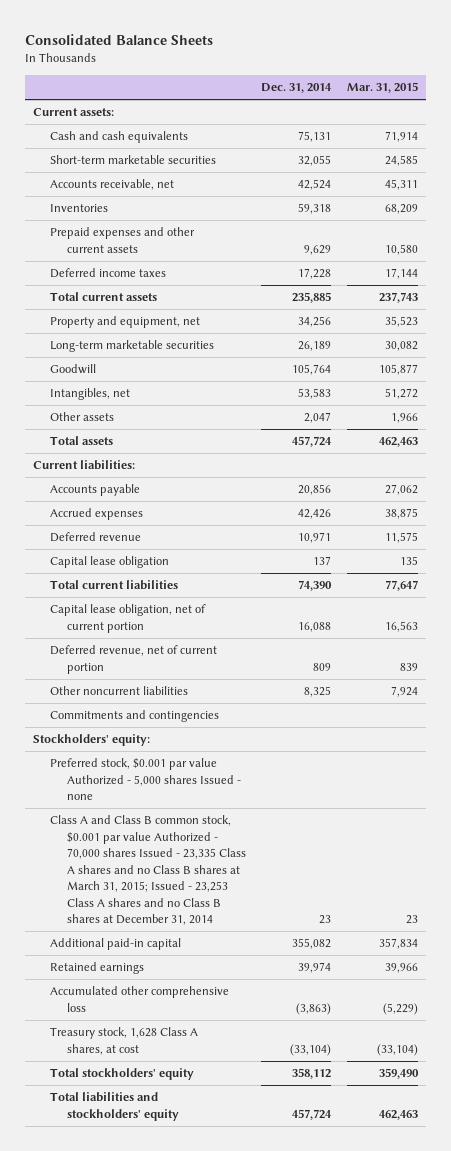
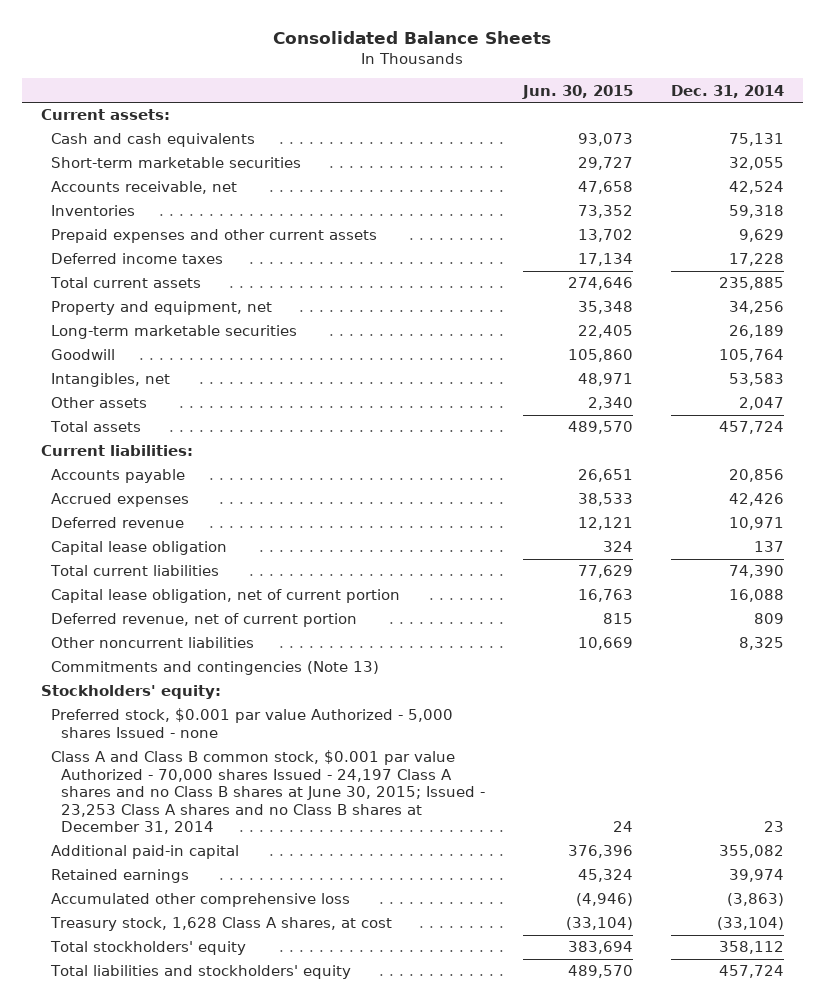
- | Dec. 31, 2014 | Mar. 31, 2015
+ | Jun. 30, 2015 | Dec. 31, 2014
- Commitments and contingencies
+ Commitments and contingencies (Note 13)
- Class A and Class B common stock, $0.001 par value Authorized - 70,000 shares Issued - 23,335 Class A shares and no Class B shares at March 31, 2015; Issued - 23,253 Class A shares and no Class B shares at December 31, 2014 | 23 | 23
+ Class A and Class B common stock, $0.001 par value Authorized - 70,000 shares Issued - 24,197 Class A shares and no Class B shares at June 30, 2015; Issued - 23,253 Class A shares and no Class B shares at December 31, 2014 | 24 | 23

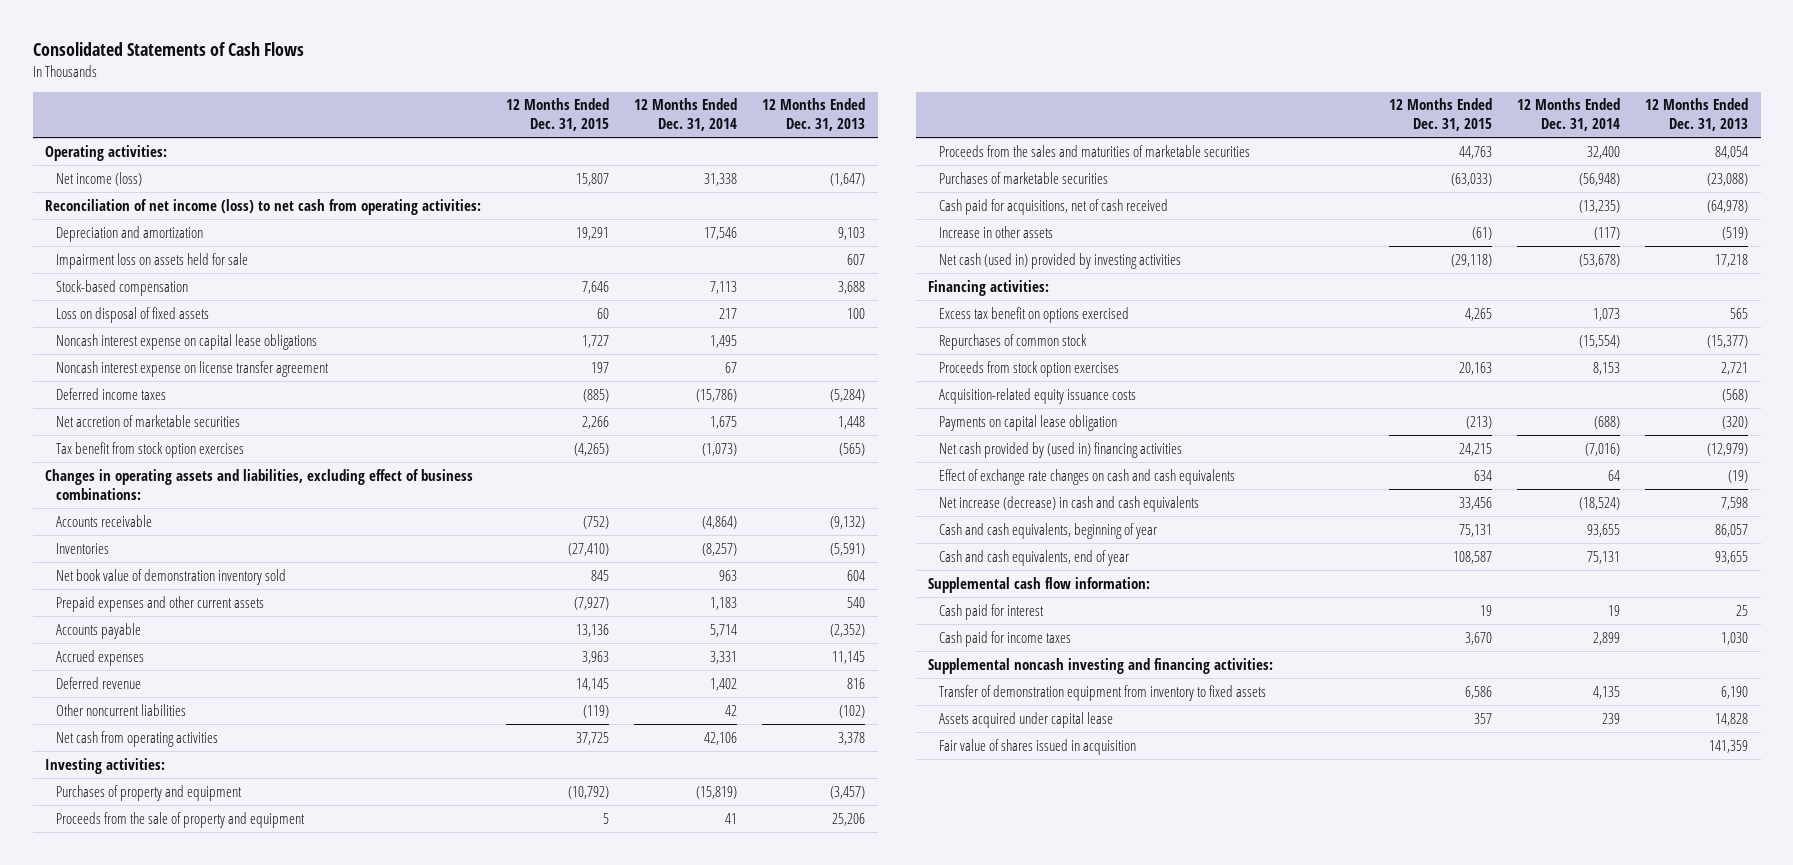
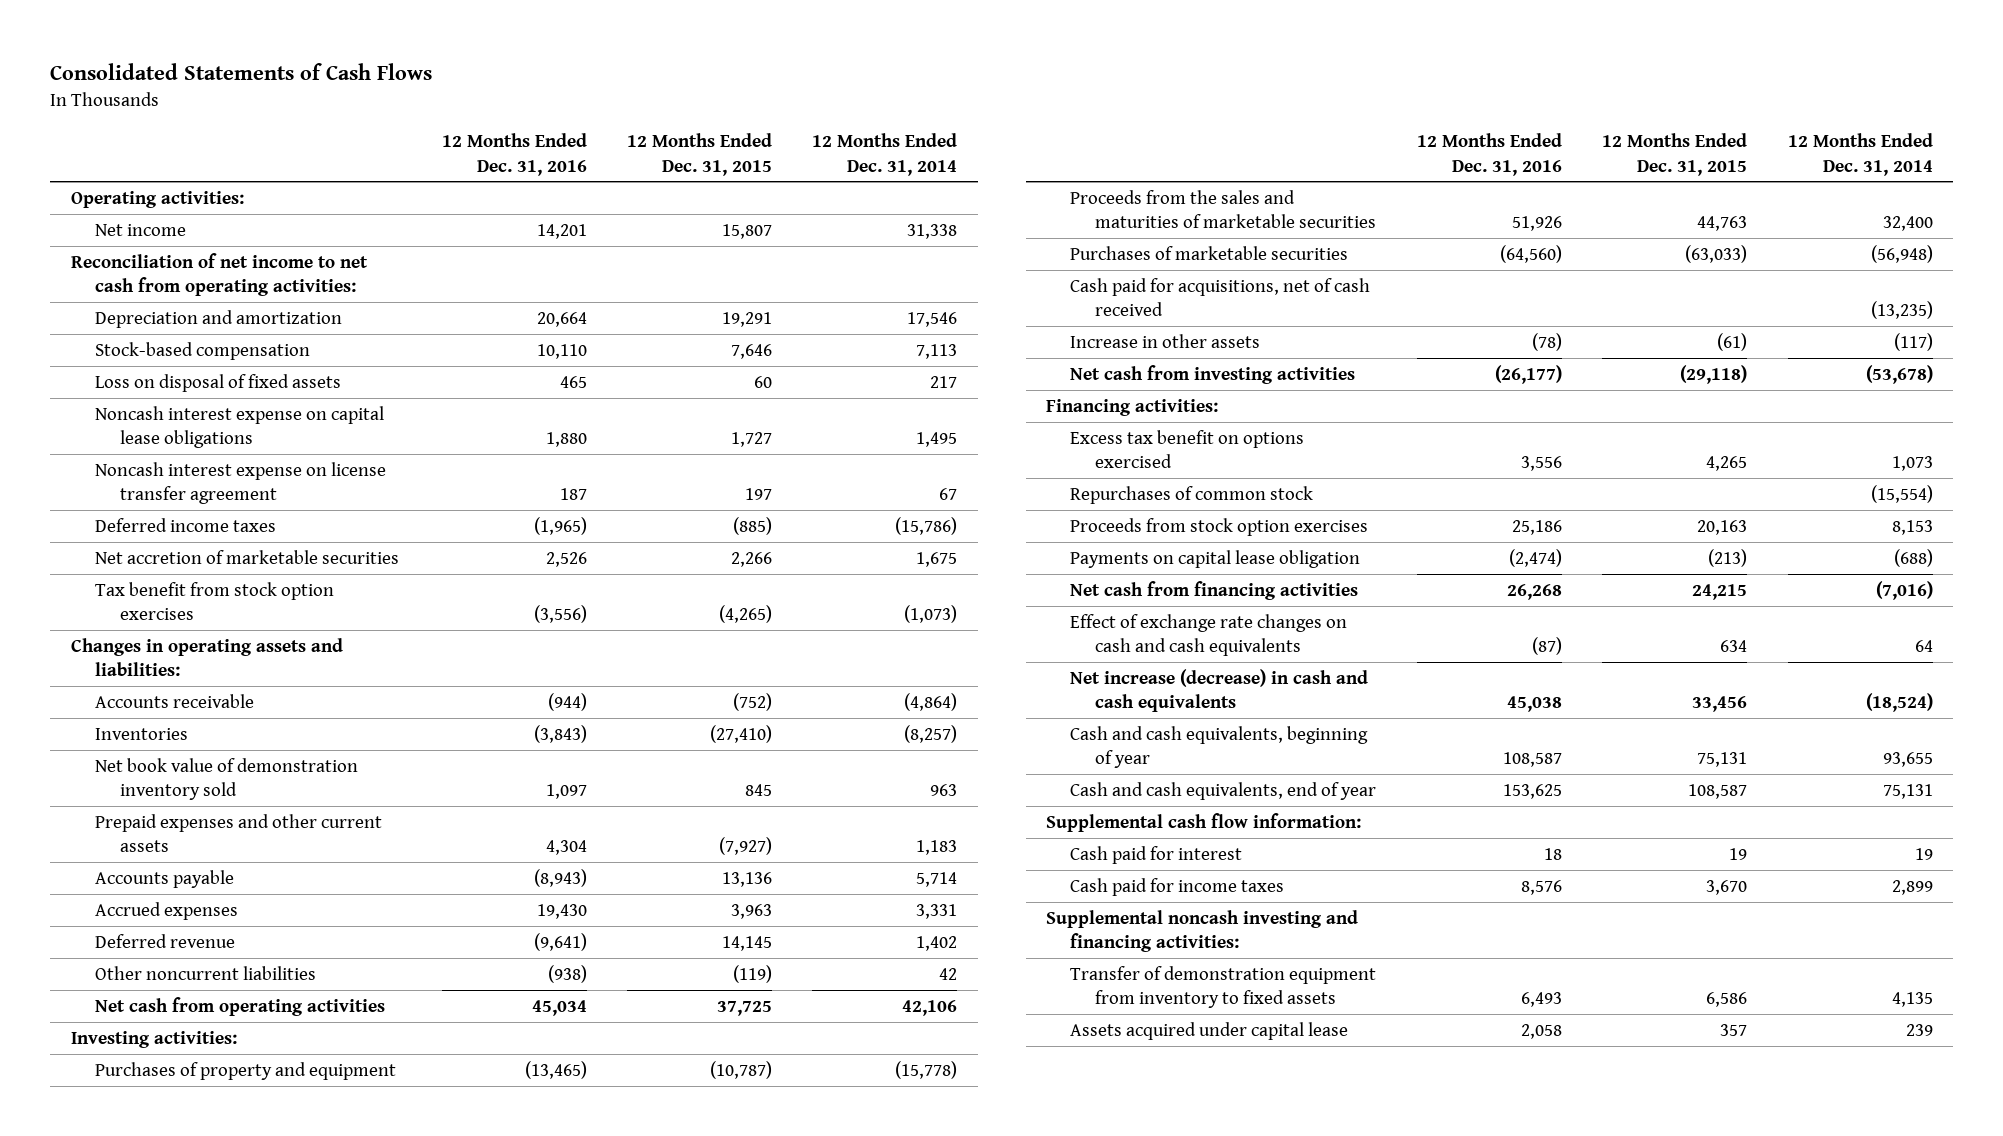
- | 12 Months Ended Dec. 31, 2015 | 12 Months Ended Dec. 31, 2014 | 12 Months Ended Dec. 31, 2013
+ | 12 Months Ended Dec. 31, 2016 | 12 Months Ended Dec. 31, 2015 | 12 Months Ended Dec. 31, 2014
- Net income (loss) | 15,807 | 31,338 | (1,647)
- Reconciliation of net income (loss) to net cash from operating activities:
+ Net income | 14,201 | 15,807 | 31,338
+ Reconciliation of net income to net cash from operating activities:
- Impairment loss on assets held for sale | | | 607
- Changes in operating assets and liabilities, excluding effect of business combinations:
+ Changes in operating assets and liabilities:
- Purchases of property and equipment | (10,792) | (15,819) | (3,457)
- Proceeds from the sale of property and equipment | 5 | 41 | 25,206
+ Purchases of property and equipment | (13,465) | (10,787) | (15,778)
- Net cash (used in) provided by investing activities | (29,118) | (53,678) | 17,218
+ Net cash from investing activities | (26,177) | (29,118) | (53,678)
- Acquisition-related equity issuance costs | | | (568)
- Net cash provided by (used in) financing activities | 24,215 | (7,016) | (12,979)
+ Net cash from financing activities | 26,268 | 24,215 | (7,016)
- Fair value of shares issued in acquisition | | | 141,359

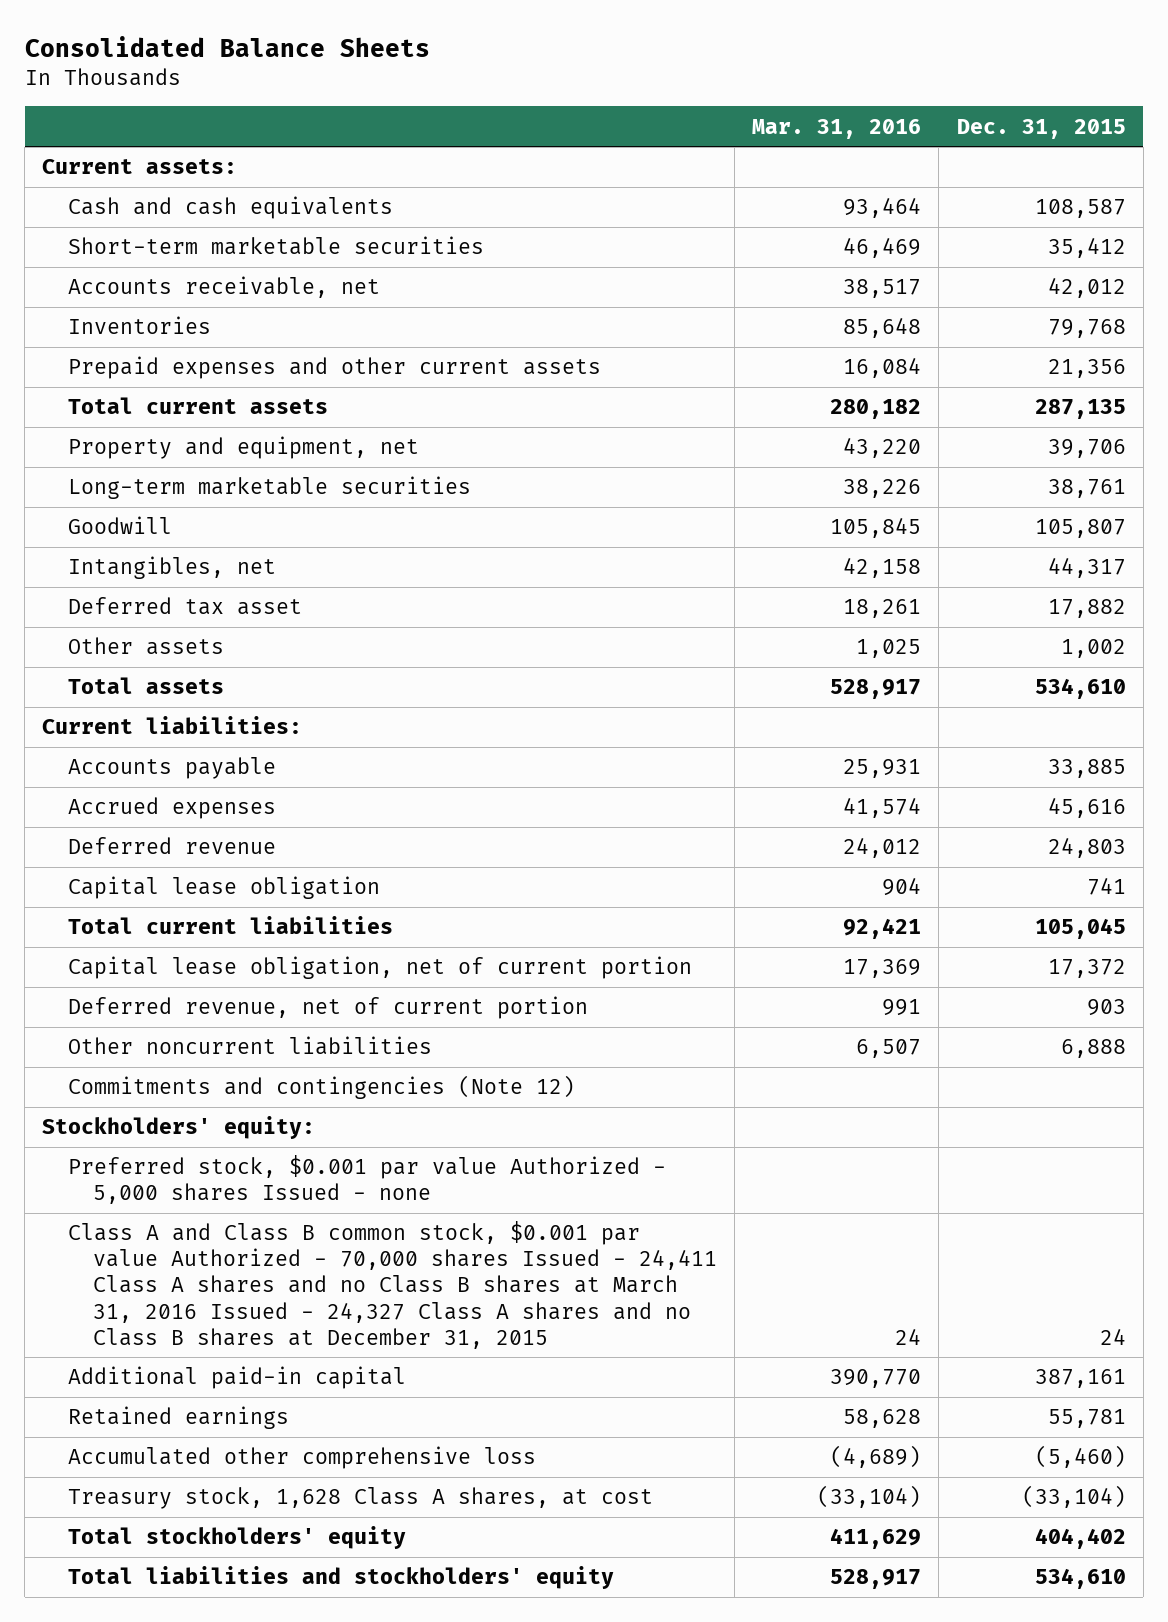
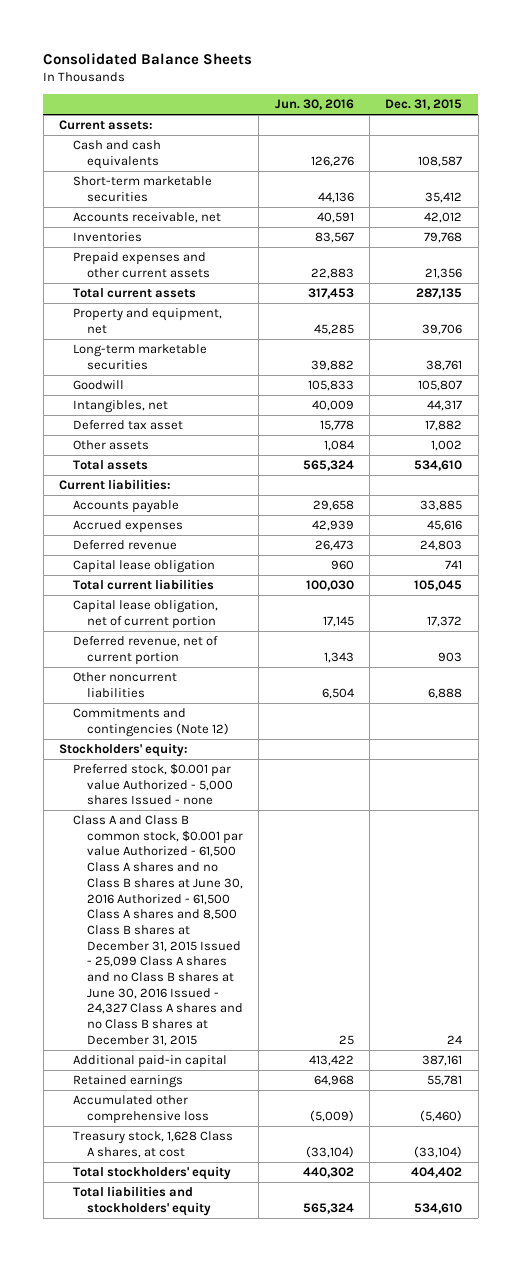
- | Mar. 31, 2016 | Dec. 31, 2015
+ | Jun. 30, 2016 | Dec. 31, 2015
- Class A and Class B common stock, $0.001 par value Authorized - 70,000 shares Issued - 24,411 Class A shares and no Class B shares at March 31, 2016 Issued - 24,327 Class A shares and no Class B shares at December 31, 2015 | 24 | 24
+ Class A and Class B common stock, $0.001 par value Authorized - 61,500 Class A shares and no Class B shares at June 30, 2016 Authorized - 61,500 Class A shares and 8,500 Class B shares at December 31, 2015 Issued - 25,099 Class A shares and no Class B shares at June 30, 2016 Issued - 24,327 Class A shares and no Class B shares at December 31, 2015 | 25 | 24

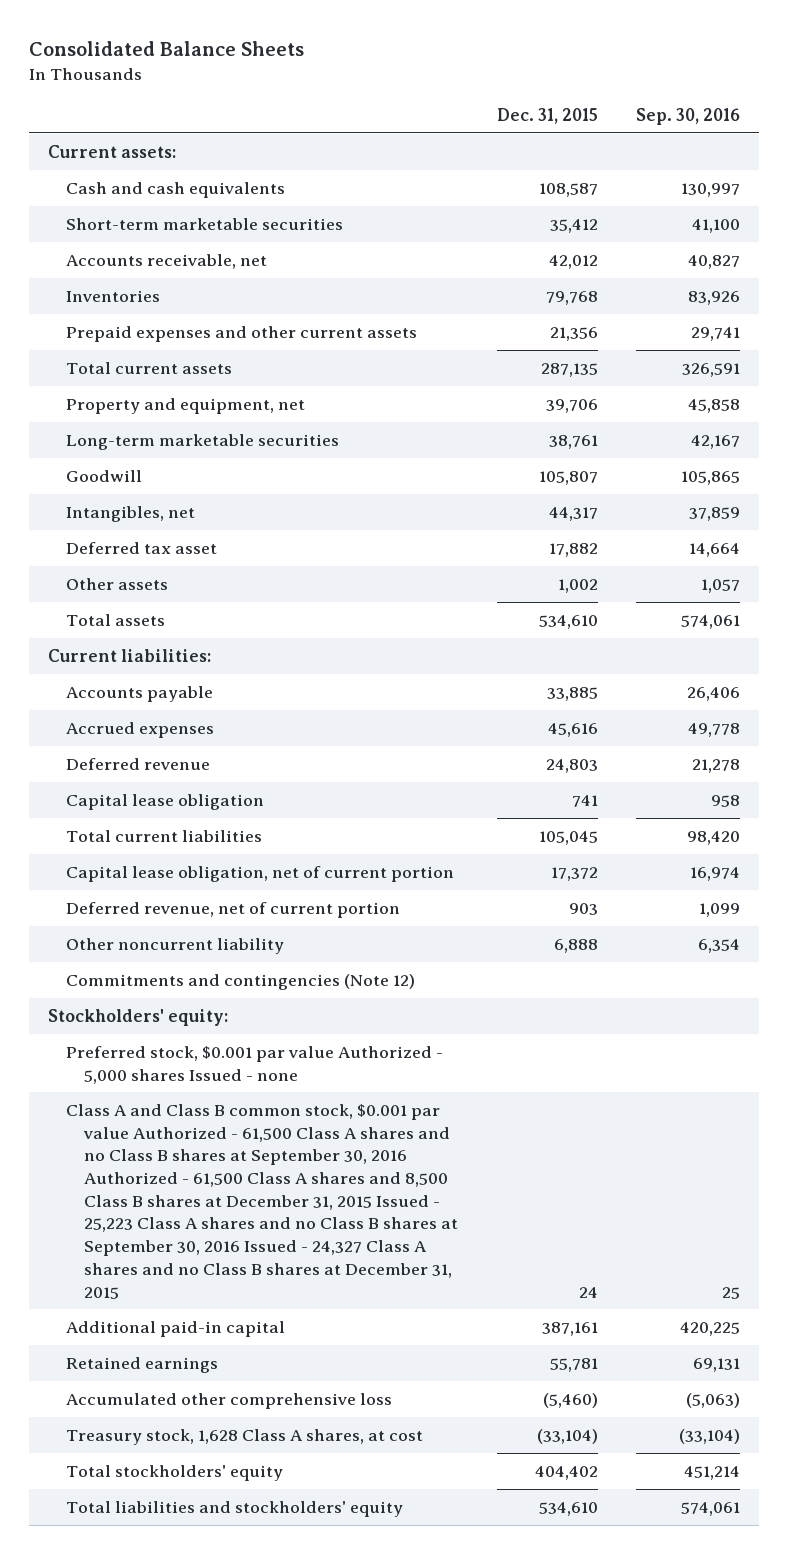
- | Jun. 30, 2016 | Dec. 31, 2015
+ | Dec. 31, 2015 | Sep. 30, 2016
- Other noncurrent liabilities | 6,504 | 6,888
+ Other noncurrent liability | 6,888 | 6,354
- Class A and Class B common stock, $0.001 par value Authorized - 61,500 Class A shares and no Class B shares at June 30, 2016 Authorized - 61,500 Class A shares and 8,500 Class B shares at December 31, 2015 Issued - 25,099 Class A shares and no Class B shares at June 30, 2016 Issued - 24,327 Class A shares and no Class B shares at December 31, 2015 | 25 | 24
+ Class A and Class B common stock, $0.001 par value Authorized - 61,500 Class A shares and no Class B shares at September 30, 2016 Authorized - 61,500 Class A shares and 8,500 Class B shares at December 31, 2015 Issued - 25,223 Class A shares and no Class B shares at September 30, 2016 Issued - 24,327 Class A shares and no Class B shares at December 31, 2015 | 24 | 25

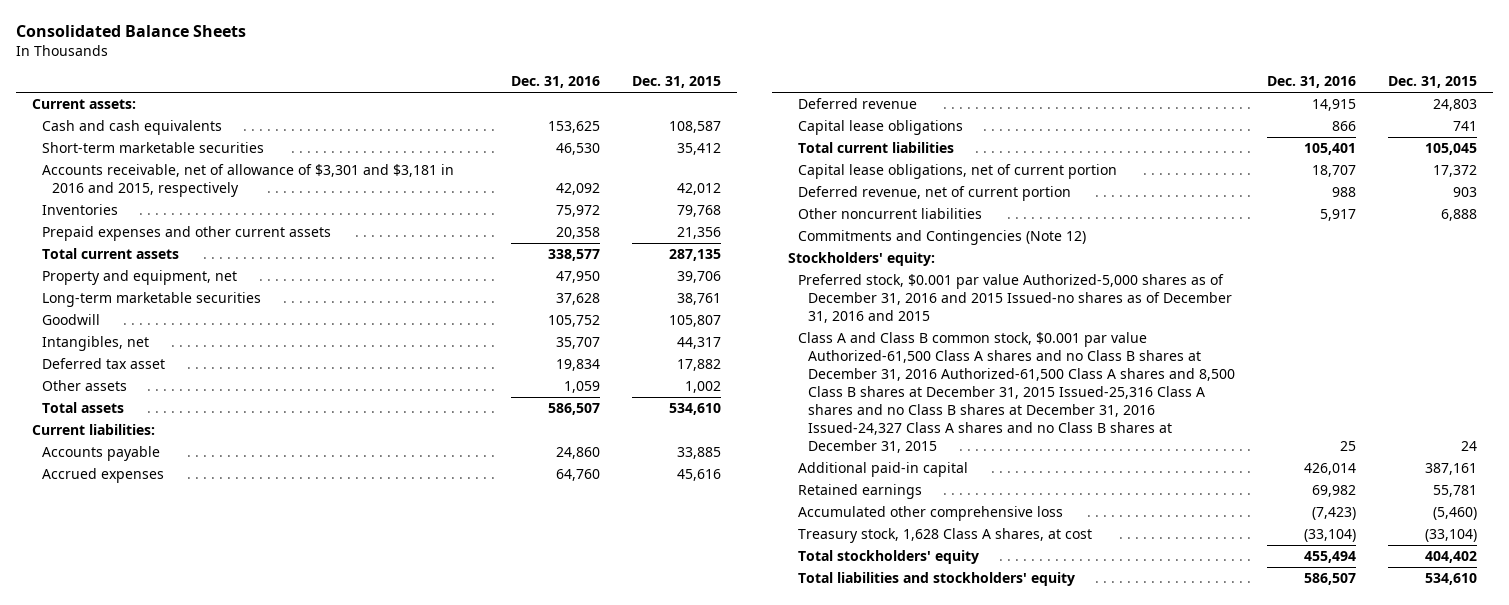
- | Dec. 31, 2015 | Sep. 30, 2016
+ | Dec. 31, 2016 | Dec. 31, 2015
- Accounts receivable, net | 42,012 | 40,827
+ Accounts receivable, net of allowance of $3,301 and $3,181 in 2016 and 2015, respectively | 42,092 | 42,012
- Capital lease obligation | 741 | 958
+ Capital lease obligations | 866 | 741
- Capital lease obligation, net of current portion | 17,372 | 16,974
+ Capital lease obligations, net of current portion | 18,707 | 17,372
- Other noncurrent liability | 6,888 | 6,354
- Commitments and contingencies (Note 12)
+ Other noncurrent liabilities | 5,917 | 6,888
+ Commitments and Contingencies (Note 12)
- Preferred stock, $0.001 par value Authorized - 5,000 shares Issued - none
- Class A and Class B common stock, $0.001 par value Authorized - 61,500 Class A shares and no Class B shares at September 30, 2016 Authorized - 61,500 Class A shares and 8,500 Class B shares at December 31, 2015 Issued - 25,223 Class A shares and no Class B shares at September 30, 2016 Issued - 24,327 Class A shares and no Class B shares at December 31, 2015 | 24 | 25
+ Preferred stock, $0.001 par value Authorized-5,000 shares as of December 31, 2016 and 2015 Issued-no shares as of December 31, 2016 and 2015
+ Class A and Class B common stock, $0.001 par value Authorized-61,500 Class A shares and no Class B shares at December 31, 2016 Authorized-61,500 Class A shares and 8,500 Class B shares at December 31, 2015 Issued-25,316 Class A shares and no Class B shares at December 31, 2016 Issued-24,327 Class A shares and no Class B shares at December 31, 2015 | 25 | 24

